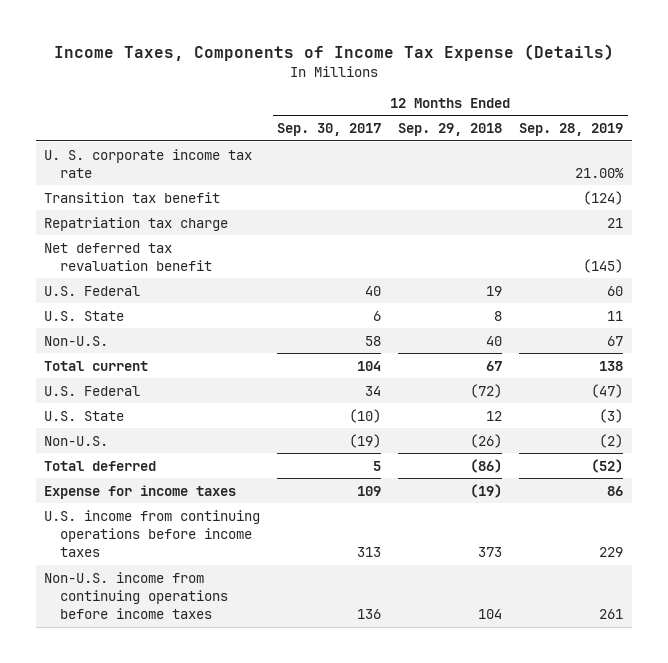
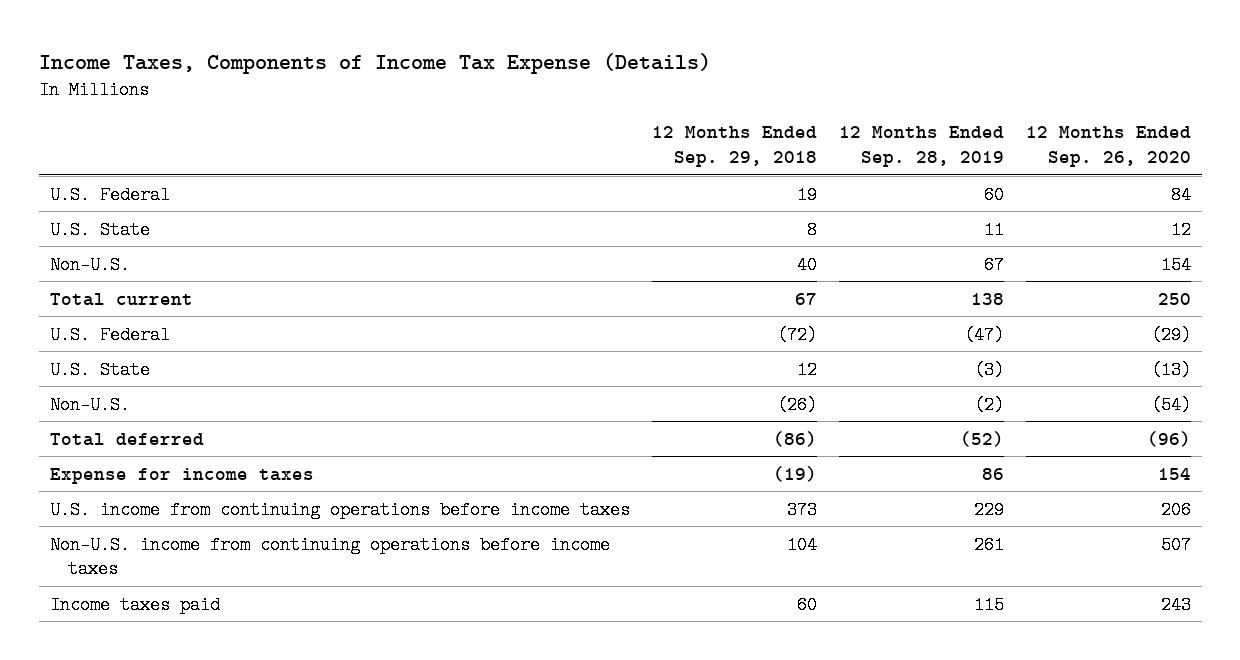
- | 12 Months Ended Sep. 30, 2017 | 12 Months Ended Sep. 29, 2018 | 12 Months Ended Sep. 28, 2019
+ | 12 Months Ended Sep. 29, 2018 | 12 Months Ended Sep. 28, 2019 | 12 Months Ended Sep. 26, 2020
- U. S. corporate income tax rate | | | 21.00%
- Transition tax benefit | | | (124)
- Repatriation tax charge | | | 21
- Net deferred tax revaluation benefit | | | (145)
+ Income taxes paid | 60 | 115 | 243

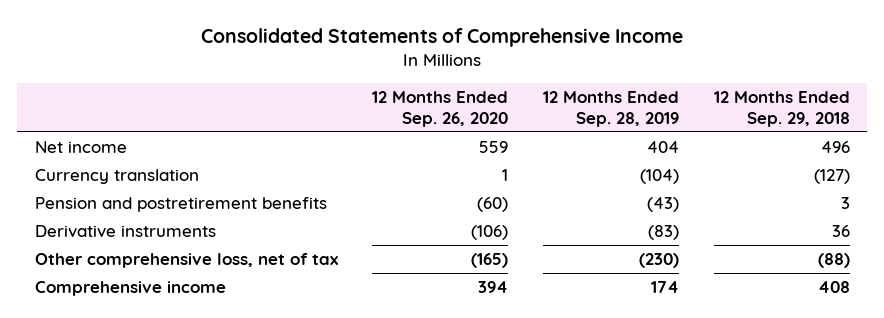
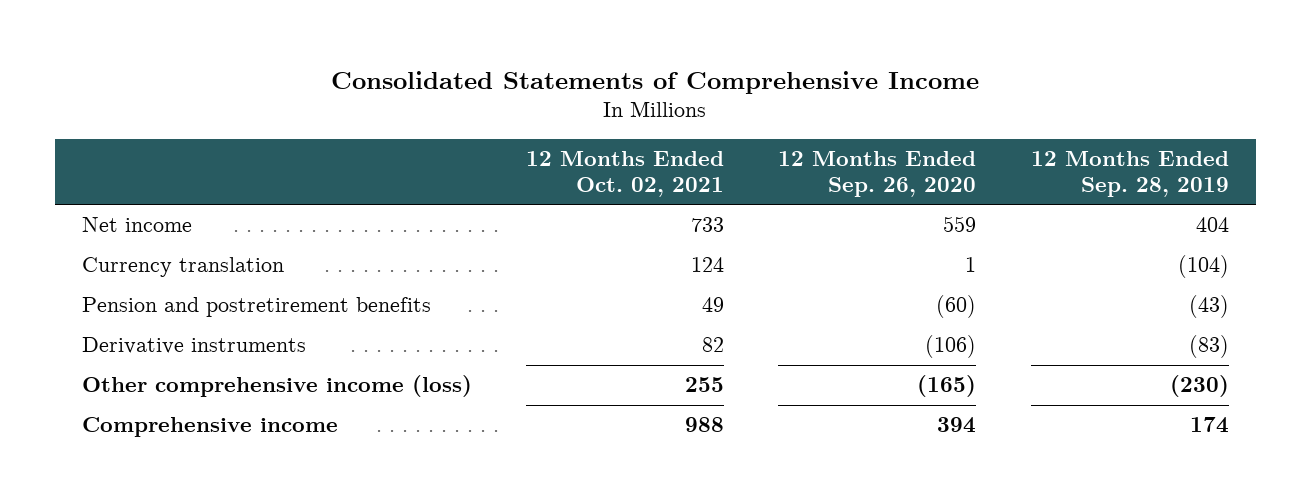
- | 12 Months Ended Sep. 26, 2020 | 12 Months Ended Sep. 28, 2019 | 12 Months Ended Sep. 29, 2018
+ | 12 Months Ended Oct. 02, 2021 | 12 Months Ended Sep. 26, 2020 | 12 Months Ended Sep. 28, 2019
- Other comprehensive loss, net of tax | (165) | (230) | (88)
+ Other comprehensive income (loss) | 255 | (165) | (230)

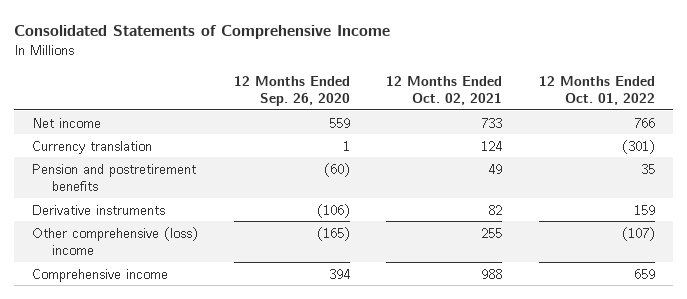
- | 12 Months Ended Oct. 02, 2021 | 12 Months Ended Sep. 26, 2020 | 12 Months Ended Sep. 28, 2019
+ | 12 Months Ended Sep. 26, 2020 | 12 Months Ended Oct. 02, 2021 | 12 Months Ended Oct. 01, 2022
- Other comprehensive income (loss) | 255 | (165) | (230)
+ Other comprehensive (loss) income | (165) | 255 | (107)

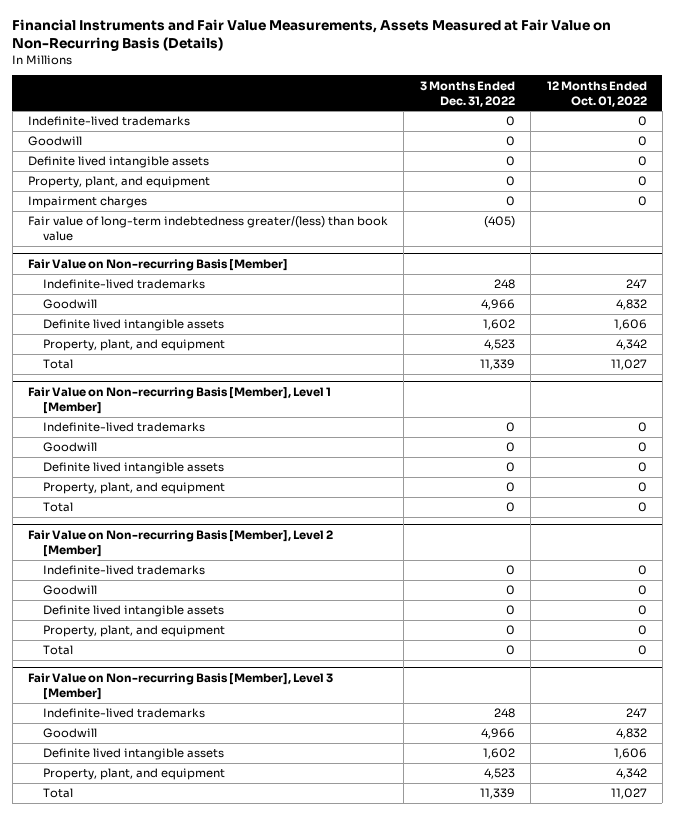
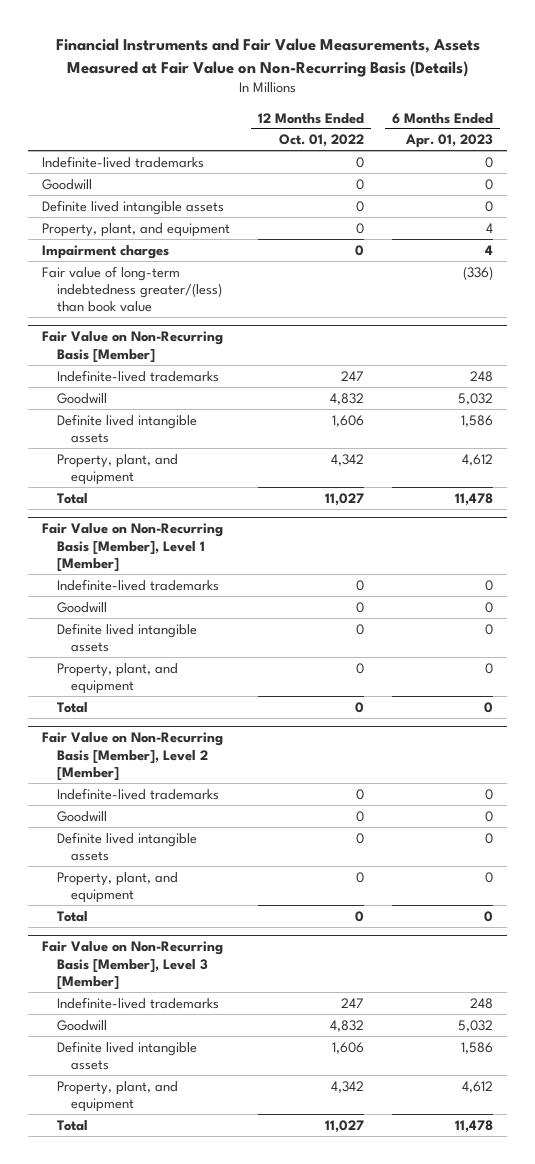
- | 3 Months Ended Dec. 31, 2022 | 12 Months Ended Oct. 01, 2022
+ | 12 Months Ended Oct. 01, 2022 | 6 Months Ended Apr. 01, 2023
- Fair Value on Non-recurring Basis [Member]
+ Fair Value on Non-Recurring Basis [Member]
- Fair Value on Non-recurring Basis [Member], Level 1 [Member]
+ Fair Value on Non-Recurring Basis [Member], Level 1 [Member]
- Fair Value on Non-recurring Basis [Member], Level 2 [Member]
+ Fair Value on Non-Recurring Basis [Member], Level 2 [Member]
- Fair Value on Non-recurring Basis [Member], Level 3 [Member]
+ Fair Value on Non-Recurring Basis [Member], Level 3 [Member]

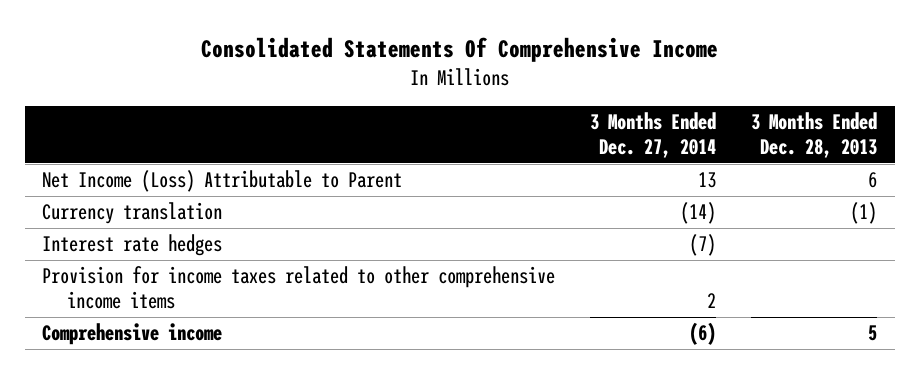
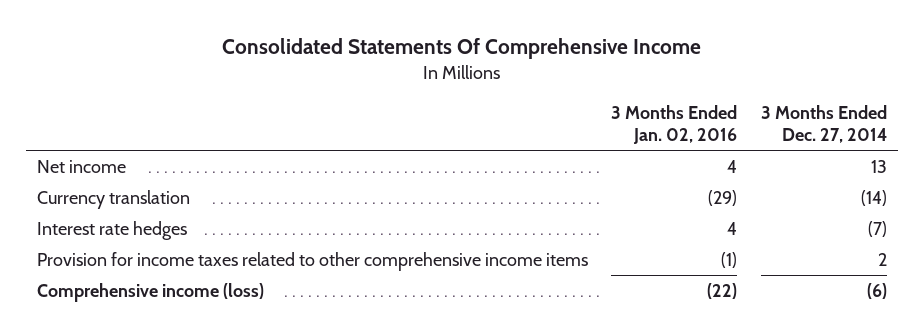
- | 3 Months Ended Dec. 27, 2014 | 3 Months Ended Dec. 28, 2013
+ | 3 Months Ended Jan. 02, 2016 | 3 Months Ended Dec. 27, 2014
- Net Income (Loss) Attributable to Parent | 13 | 6
+ Net income | 4 | 13
- Comprehensive income | (6) | 5
+ Comprehensive income (loss) | (22) | (6)

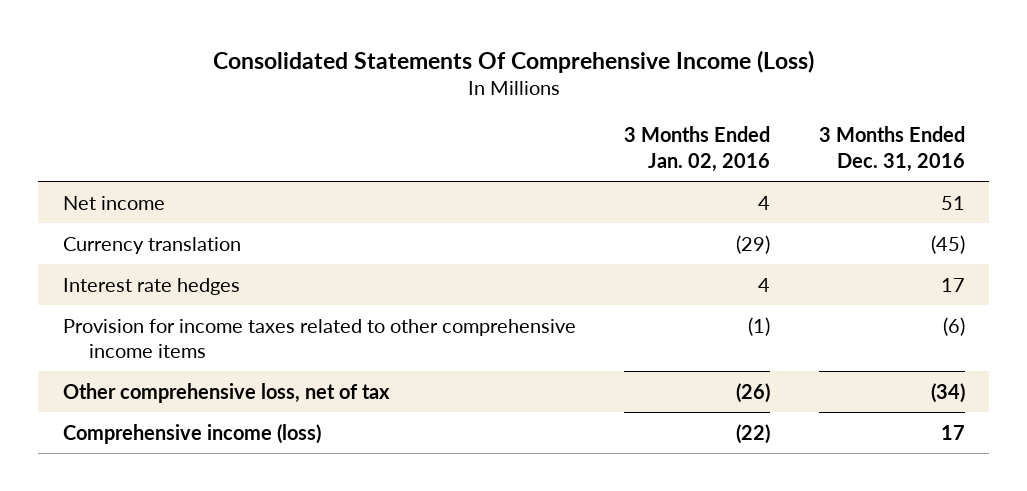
- Consolidated Statements Of Comprehensive Income
+ Consolidated Statements Of Comprehensive Income (Loss)
- | 3 Months Ended Jan. 02, 2016 | 3 Months Ended Dec. 27, 2014
+ | 3 Months Ended Jan. 02, 2016 | 3 Months Ended Dec. 31, 2016
+ Other comprehensive loss, net of tax | (26) | (34)

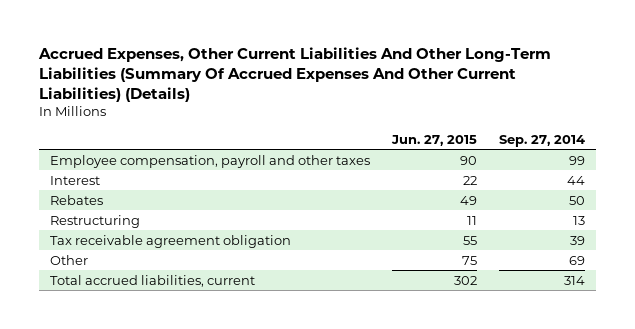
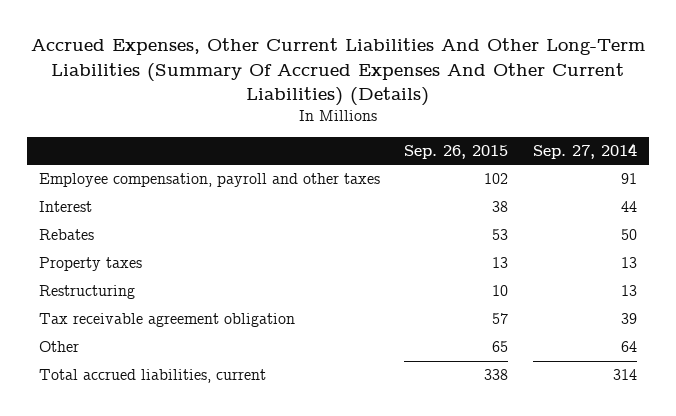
- | Jun. 27, 2015 | Sep. 27, 2014
+ | Sep. 26, 2015 | Sep. 27, 2014
- Employee compensation, payroll and other taxes | 90 | 99
+ Employee compensation, payroll and other taxes | 102 | 91
+ Property taxes | 13 | 13
- Other | 75 | 69
+ Other | 65 | 64

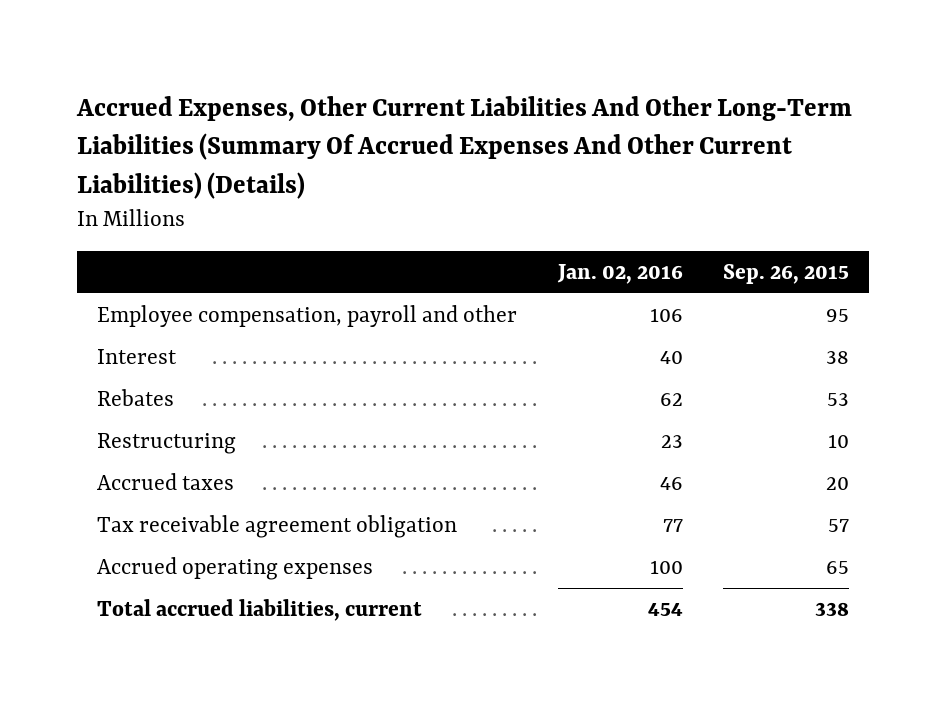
- | Sep. 26, 2015 | Sep. 27, 2014
+ | Jan. 02, 2016 | Sep. 26, 2015
- Employee compensation, payroll and other taxes | 102 | 91
+ Employee compensation, payroll and other | 106 | 95
- Property taxes | 13 | 13
+ Accrued taxes | 46 | 20
- Other | 65 | 64
+ Accrued operating expenses | 100 | 65

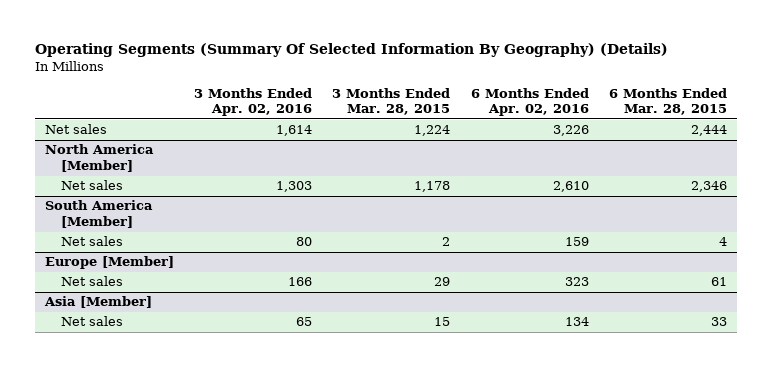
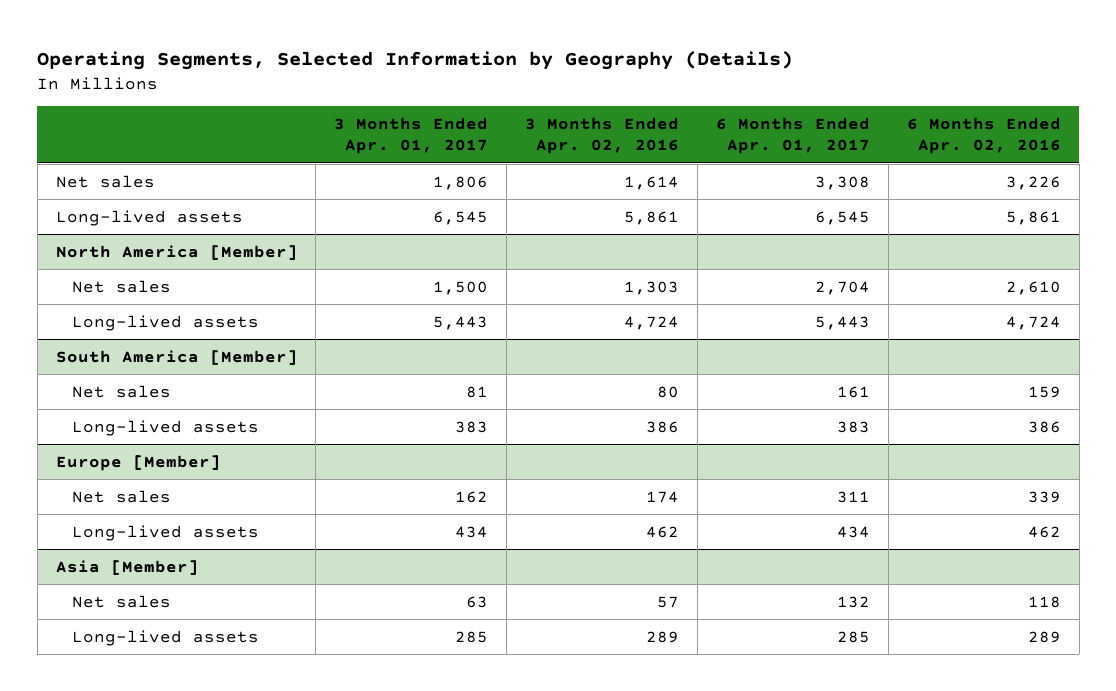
- Operating Segments (Summary Of Selected Information By Geography) (Details)
+ Operating Segments, Selected Information by Geography (Details)
- | 3 Months Ended Apr. 02, 2016 | 3 Months Ended Mar. 28, 2015 | 6 Months Ended Apr. 02, 2016 | 6 Months Ended Mar. 28, 2015
+ | 3 Months Ended Apr. 01, 2017 | 3 Months Ended Apr. 02, 2016 | 6 Months Ended Apr. 01, 2017 | 6 Months Ended Apr. 02, 2016
+ Long-lived assets | 6,545 | 5,861 | 6,545 | 5,861
@ North America [Member]
+ Long-lived assets | 5,443 | 4,724 | 5,443 | 4,724
@ South America [Member]
+ Long-lived assets | 383 | 386 | 383 | 386
@ Europe [Member]
- Net sales | 166 | 29 | 323 | 61
+ Net sales | 162 | 174 | 311 | 339
+ Long-lived assets | 434 | 462 | 434 | 462
@ Asia [Member]
- Net sales | 65 | 15 | 134 | 33
+ Net sales | 63 | 57 | 132 | 118
+ Long-lived assets | 285 | 289 | 285 | 289

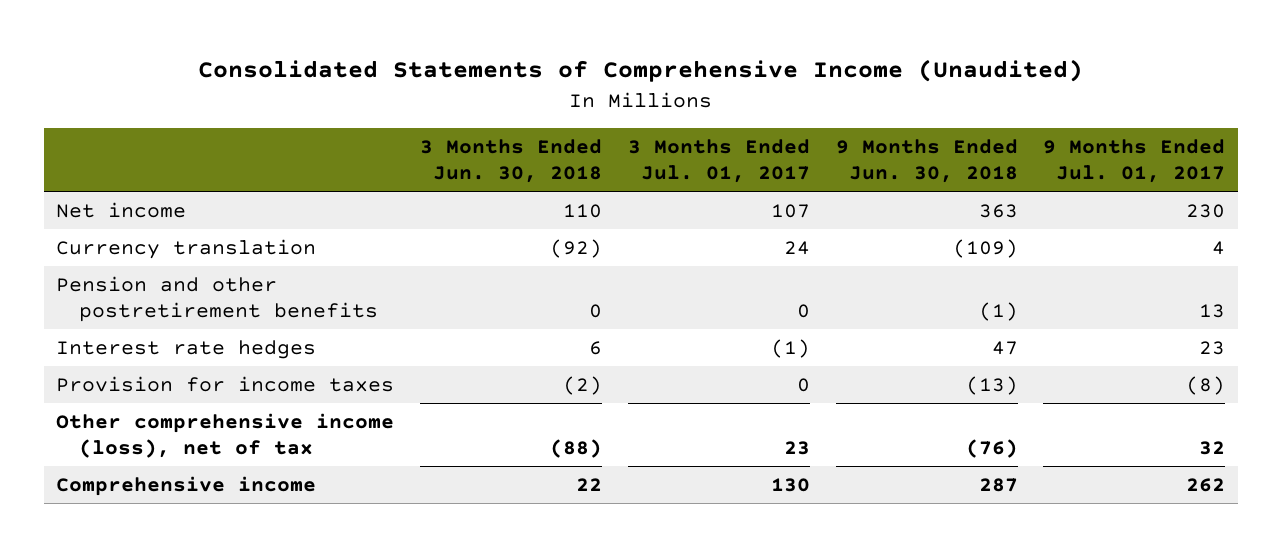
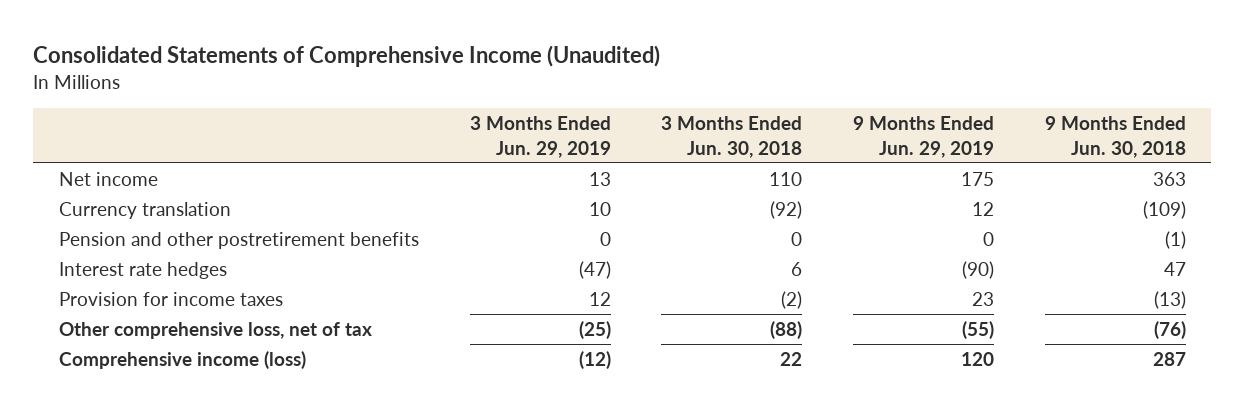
- | 3 Months Ended Jun. 30, 2018 | 3 Months Ended Jul. 01, 2017 | 9 Months Ended Jun. 30, 2018 | 9 Months Ended Jul. 01, 2017
+ | 3 Months Ended Jun. 29, 2019 | 3 Months Ended Jun. 30, 2018 | 9 Months Ended Jun. 29, 2019 | 9 Months Ended Jun. 30, 2018
- Other comprehensive income (loss), net of tax | (88) | 23 | (76) | 32
- Comprehensive income | 22 | 130 | 287 | 262
+ Other comprehensive loss, net of tax | (25) | (88) | (55) | (76)
+ Comprehensive income (loss) | (12) | 22 | 120 | 287

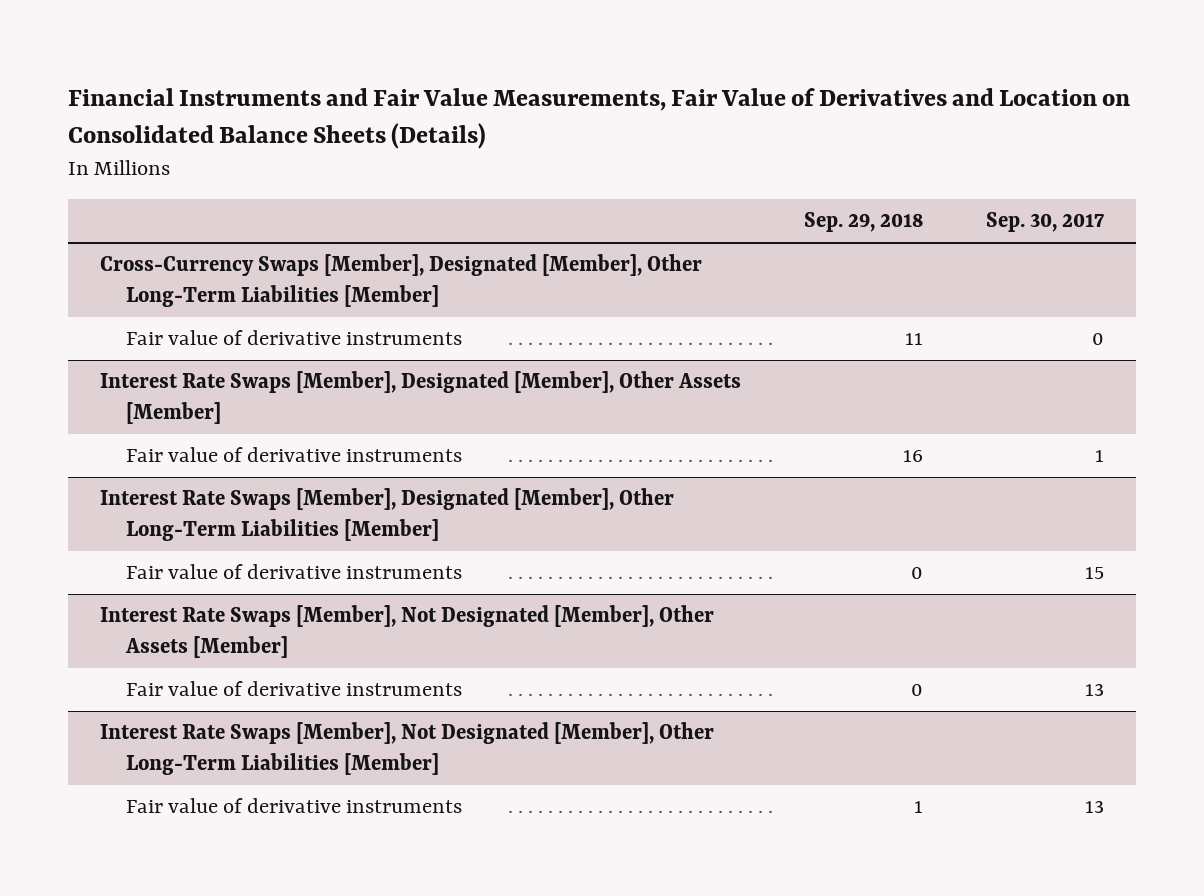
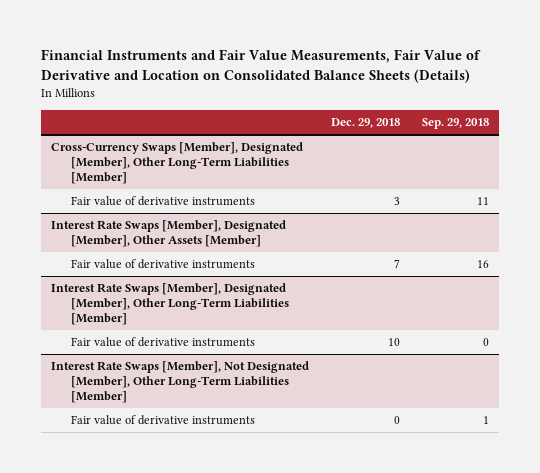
- Financial Instruments and Fair Value Measurements, Fair Value of Derivatives and Location on Consolidated Balance Sheets (Details)
+ Financial Instruments and Fair Value Measurements, Fair Value of Derivative and Location on Consolidated Balance Sheets (Details)
- | Sep. 29, 2018 | Sep. 30, 2017
+ | Dec. 29, 2018 | Sep. 29, 2018
- Interest Rate Swaps [Member], Not Designated [Member], Other Assets [Member]
- Fair value of derivative instruments | 0 | 13

